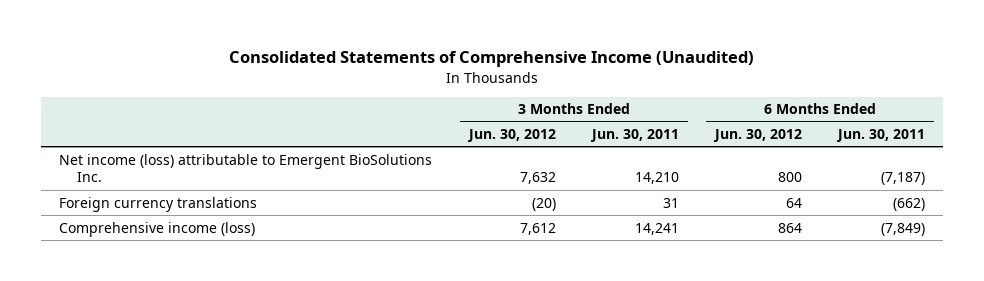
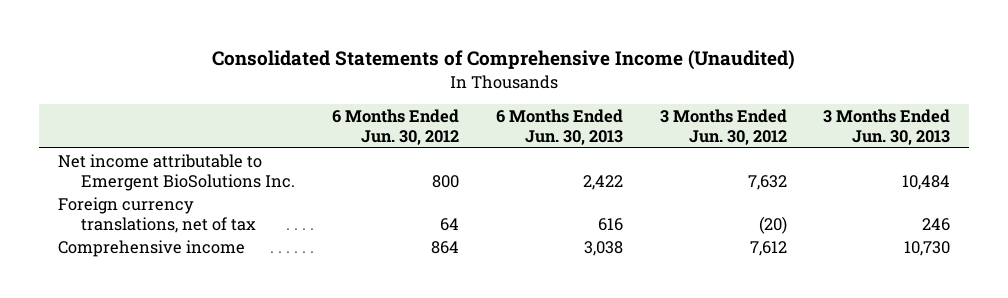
- | 3 Months Ended Jun. 30, 2012 | 3 Months Ended Jun. 30, 2011 | 6 Months Ended Jun. 30, 2012 | 6 Months Ended Jun. 30, 2011
+ | 6 Months Ended Jun. 30, 2012 | 6 Months Ended Jun. 30, 2013 | 3 Months Ended Jun. 30, 2012 | 3 Months Ended Jun. 30, 2013
- Net income (loss) attributable to Emergent BioSolutions Inc. | 7,632 | 14,210 | 800 | (7,187)
- Foreign currency translations | (20) | 31 | 64 | (662)
- Comprehensive income (loss) | 7,612 | 14,241 | 864 | (7,849)
+ Net income attributable to Emergent BioSolutions Inc. | 800 | 2,422 | 7,632 | 10,484
+ Foreign currency translations, net of tax | 64 | 616 | (20) | 246
+ Comprehensive income | 864 | 3,038 | 7,612 | 10,730

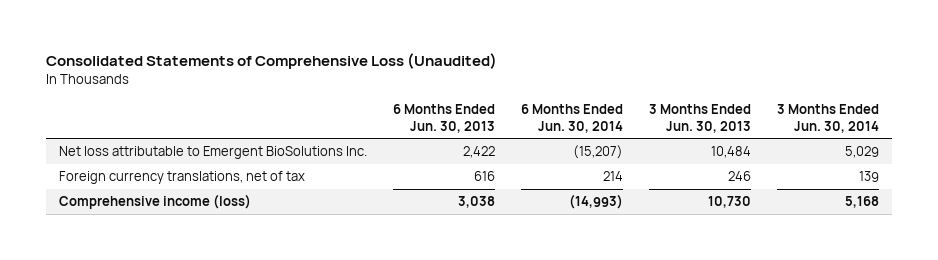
- Consolidated Statements of Comprehensive Income (Unaudited)
+ Consolidated Statements of Comprehensive Loss (Unaudited)
- | 6 Months Ended Jun. 30, 2012 | 6 Months Ended Jun. 30, 2013 | 3 Months Ended Jun. 30, 2012 | 3 Months Ended Jun. 30, 2013
+ | 6 Months Ended Jun. 30, 2013 | 6 Months Ended Jun. 30, 2014 | 3 Months Ended Jun. 30, 2013 | 3 Months Ended Jun. 30, 2014
- Net income attributable to Emergent BioSolutions Inc. | 800 | 2,422 | 7,632 | 10,484
+ Net loss attributable to Emergent BioSolutions Inc. | 2,422 | (15,207) | 10,484 | 5,029
- Comprehensive income | 864 | 3,038 | 7,612 | 10,730
+ Comprehensive income (loss) | 3,038 | (14,993) | 10,730 | 5,168

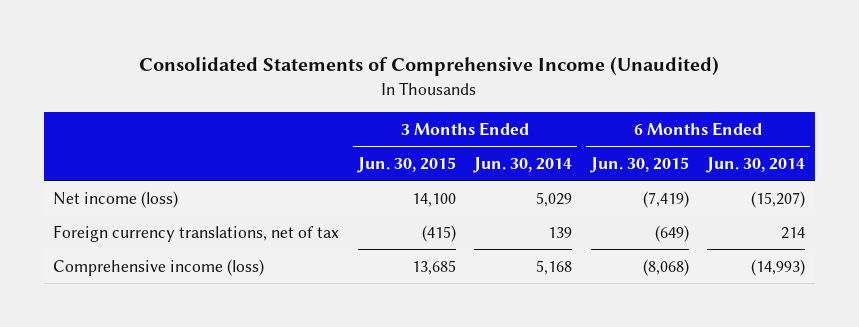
- Consolidated Statements of Comprehensive Loss (Unaudited)
+ Consolidated Statements of Comprehensive Income (Unaudited)
- | 6 Months Ended Jun. 30, 2013 | 6 Months Ended Jun. 30, 2014 | 3 Months Ended Jun. 30, 2013 | 3 Months Ended Jun. 30, 2014
+ | 3 Months Ended Jun. 30, 2015 | 3 Months Ended Jun. 30, 2014 | 6 Months Ended Jun. 30, 2015 | 6 Months Ended Jun. 30, 2014
- Net loss attributable to Emergent BioSolutions Inc. | 2,422 | (15,207) | 10,484 | 5,029
+ Net income (loss) | 14,100 | 5,029 | (7,419) | (15,207)

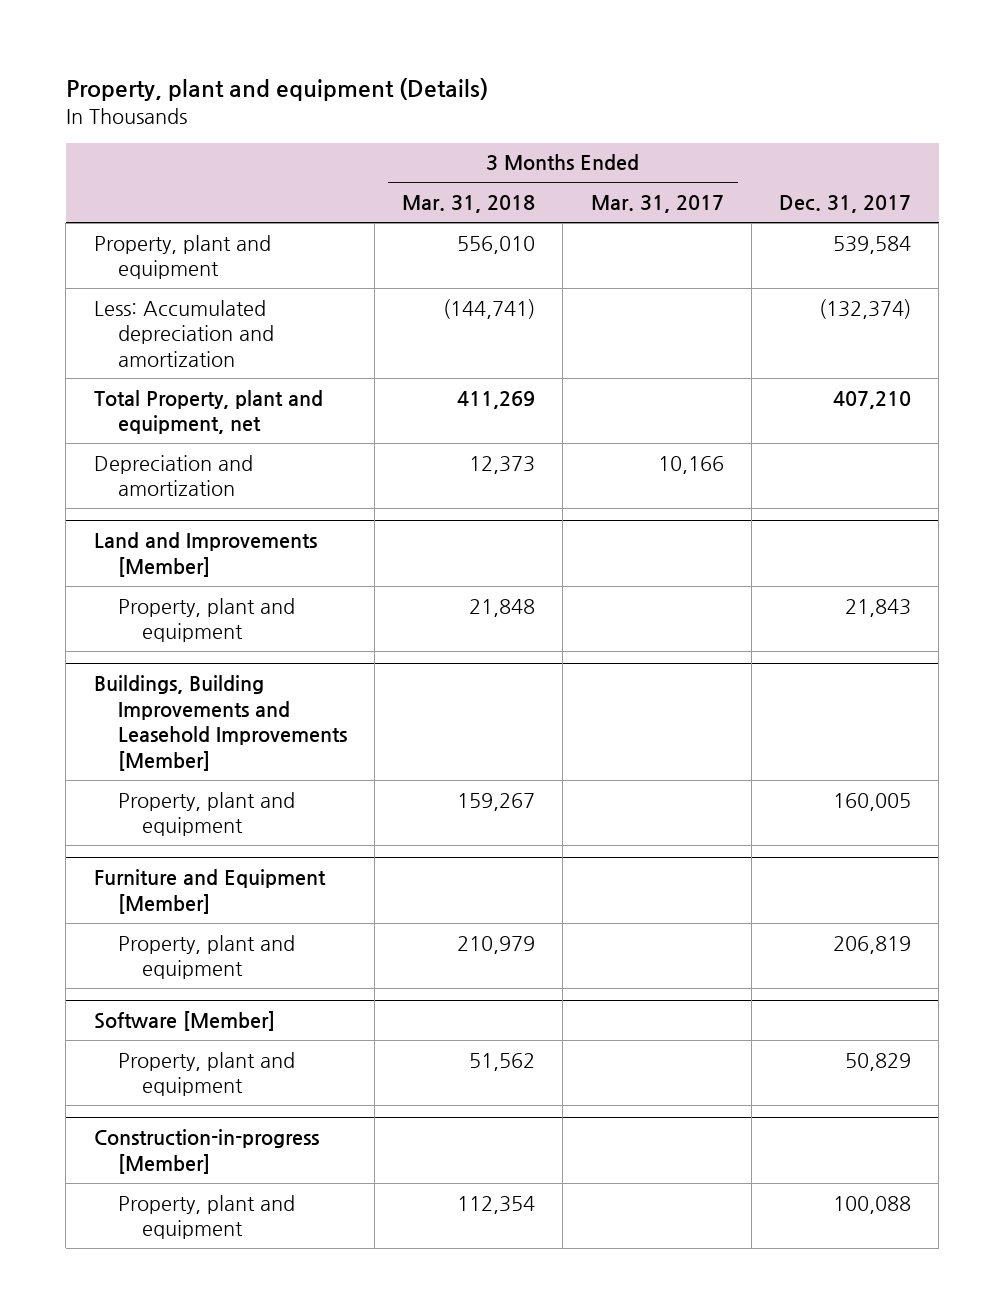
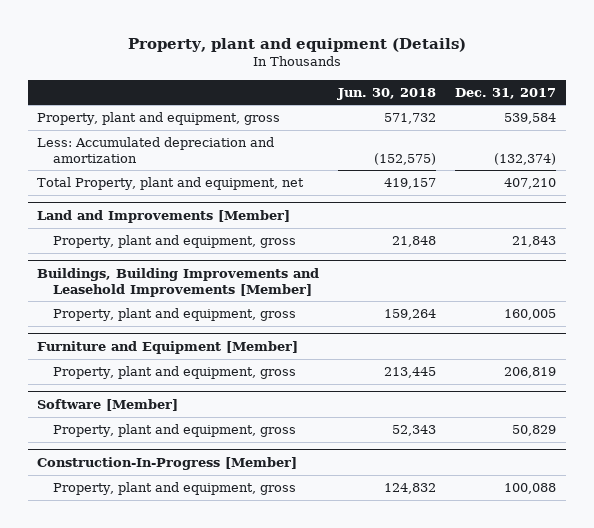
- | 3 Months Ended Mar. 31, 2018 | 3 Months Ended Mar. 31, 2017 | Dec. 31, 2017
+ | Jun. 30, 2018 | Dec. 31, 2017
- Property, plant and equipment | 556,010 | | 539,584
+ Property, plant and equipment, gross | 571,732 | 539,584
- Depreciation and amortization | 12,373 | 10,166 |
@ Land and Improvements [Member]
- Property, plant and equipment | 21,848 | | 21,843
+ Property, plant and equipment, gross | 21,848 | 21,843
@ Buildings, Building Improvements and Leasehold Improvements [Member]
- Property, plant and equipment | 159,267 | | 160,005
+ Property, plant and equipment, gross | 159,264 | 160,005
@ Furniture and Equipment [Member]
- Property, plant and equipment | 210,979 | | 206,819
+ Property, plant and equipment, gross | 213,445 | 206,819
@ Software [Member]
- Property, plant and equipment | 51,562 | | 50,829
- Construction-in-progress [Member]
- Property, plant and equipment | 112,354 | | 100,088
@ Software [Member]
+ Property, plant and equipment, gross | 52,343 | 50,829
+ Construction-In-Progress [Member]
+ Property, plant and equipment, gross | 124,832 | 100,088

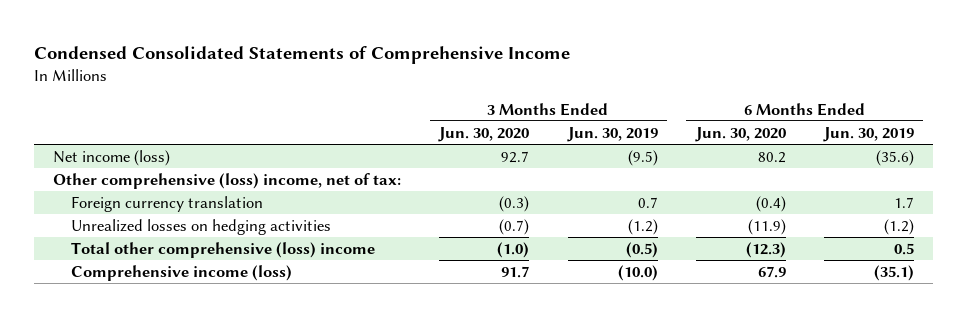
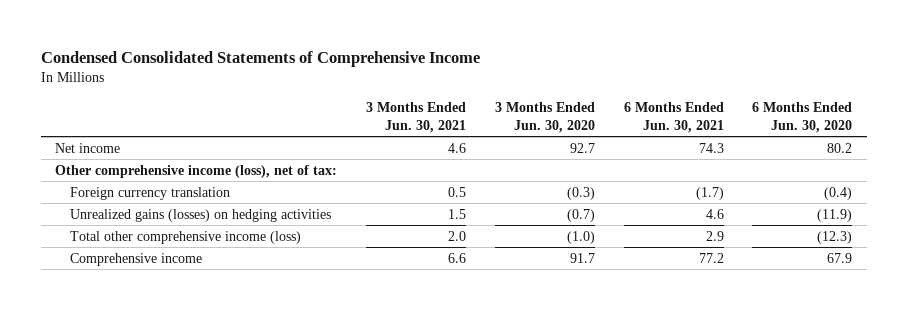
- | 3 Months Ended Jun. 30, 2020 | 3 Months Ended Jun. 30, 2019 | 6 Months Ended Jun. 30, 2020 | 6 Months Ended Jun. 30, 2019
+ | 3 Months Ended Jun. 30, 2021 | 3 Months Ended Jun. 30, 2020 | 6 Months Ended Jun. 30, 2021 | 6 Months Ended Jun. 30, 2020
- Net income (loss) | 92.7 | (9.5) | 80.2 | (35.6)
- Other comprehensive (loss) income, net of tax:
+ Net income | 4.6 | 92.7 | 74.3 | 80.2
+ Other comprehensive income (loss), net of tax:
- Unrealized losses on hedging activities | (0.7) | (1.2) | (11.9) | (1.2)
- Total other comprehensive (loss) income | (1.0) | (0.5) | (12.3) | 0.5
- Comprehensive income (loss) | 91.7 | (10.0) | 67.9 | (35.1)
+ Unrealized gains (losses) on hedging activities | 1.5 | (0.7) | 4.6 | (11.9)
+ Total other comprehensive income (loss) | 2.0 | (1.0) | 2.9 | (12.3)
+ Comprehensive income | 6.6 | 91.7 | 77.2 | 67.9

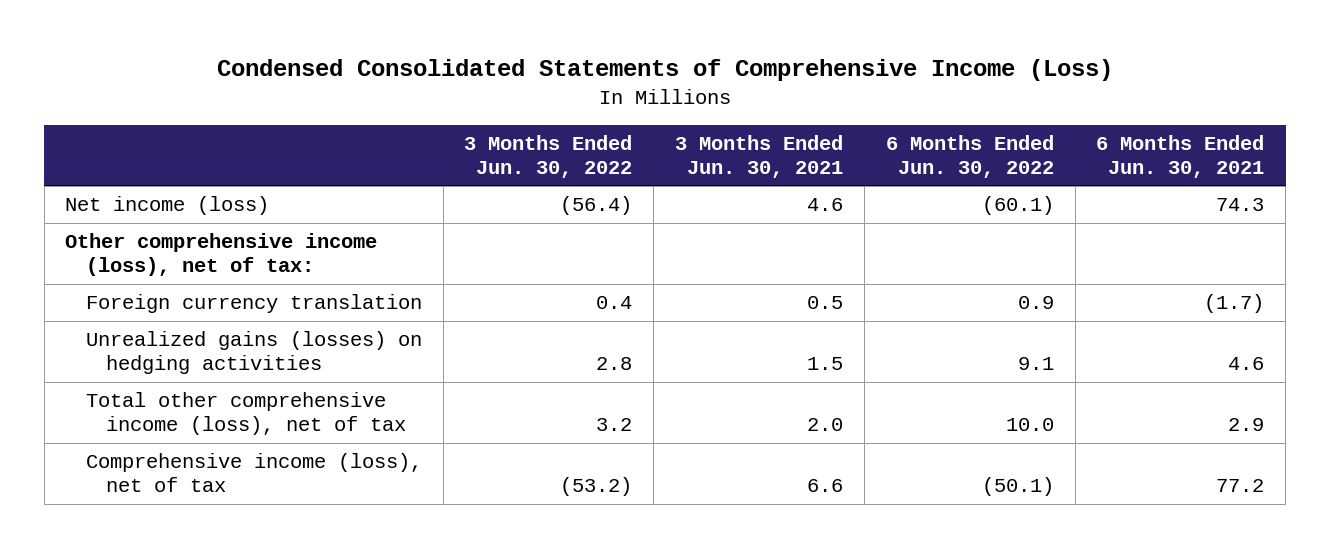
- Condensed Consolidated Statements of Comprehensive Income
+ Condensed Consolidated Statements of Comprehensive Income (Loss)
- | 3 Months Ended Jun. 30, 2021 | 3 Months Ended Jun. 30, 2020 | 6 Months Ended Jun. 30, 2021 | 6 Months Ended Jun. 30, 2020
+ | 3 Months Ended Jun. 30, 2022 | 3 Months Ended Jun. 30, 2021 | 6 Months Ended Jun. 30, 2022 | 6 Months Ended Jun. 30, 2021
- Net income | 4.6 | 92.7 | 74.3 | 80.2
+ Net income (loss) | (56.4) | 4.6 | (60.1) | 74.3
- Total other comprehensive income (loss) | 2.0 | (1.0) | 2.9 | (12.3)
- Comprehensive income | 6.6 | 91.7 | 77.2 | 67.9
+ Total other comprehensive income (loss), net of tax | 3.2 | 2.0 | 10.0 | 2.9
+ Comprehensive income (loss), net of tax | (53.2) | 6.6 | (50.1) | 77.2

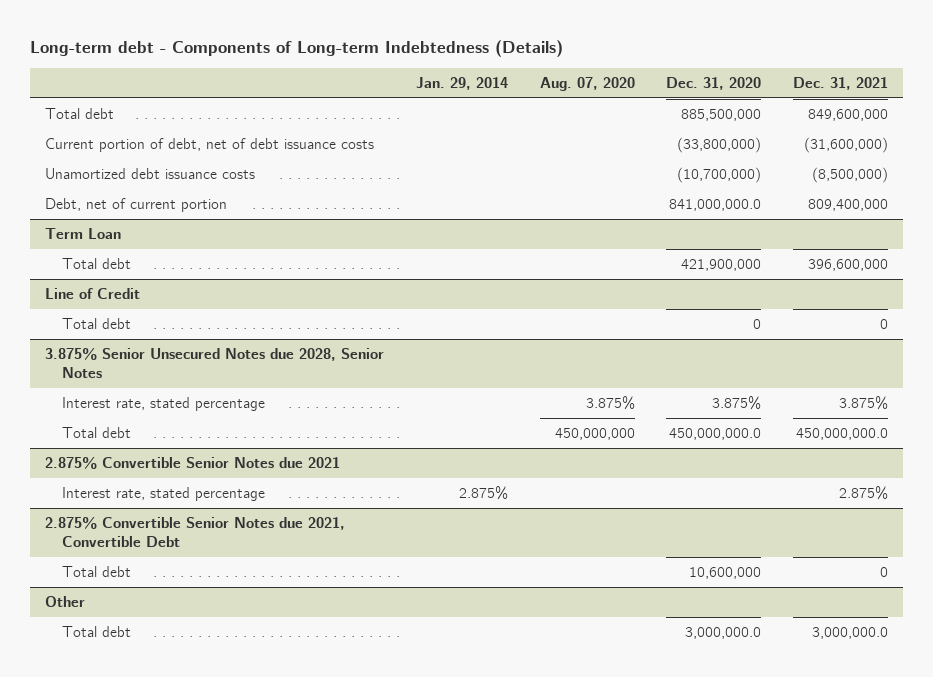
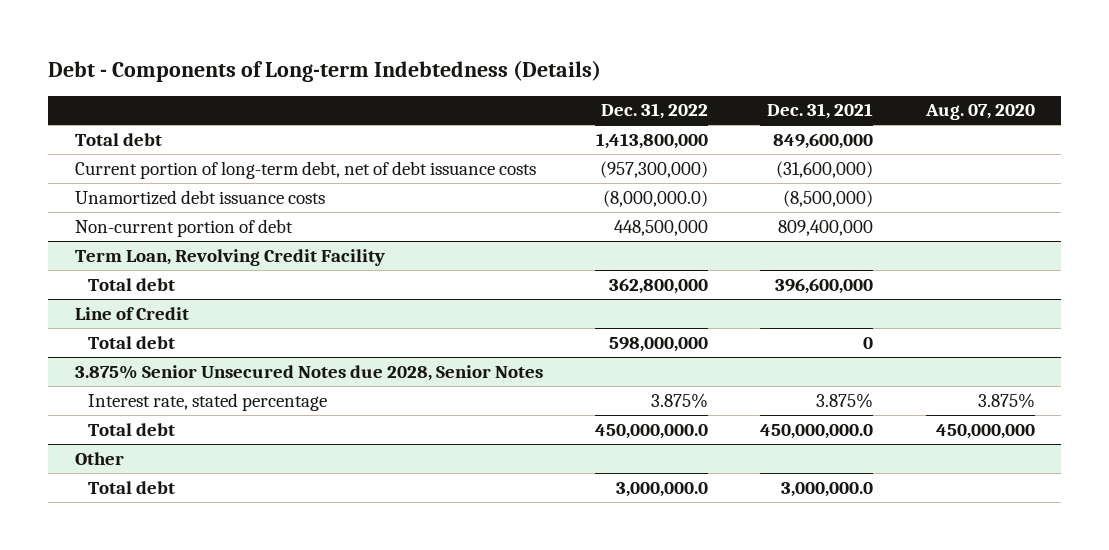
- Long-term debt - Components of Long-term Indebtedness (Details)
+ Debt - Components of Long-term Indebtedness (Details)
- | Jan. 29, 2014 | Aug. 07, 2020 | Dec. 31, 2020 | Dec. 31, 2021
+ | Dec. 31, 2022 | Dec. 31, 2021 | Aug. 07, 2020
- Current portion of debt, net of debt issuance costs | | | (33,800,000) | (31,600,000)
+ Current portion of long-term debt, net of debt issuance costs | (957,300,000) | (31,600,000) |
- Debt, net of current portion | | | 841,000,000.0 | 809,400,000
- Term Loan
+ Non-current portion of debt | 448,500,000 | 809,400,000 |
+ Term Loan, Revolving Credit Facility
- 2.875% Convertible Senior Notes due 2021
- Interest rate, stated percentage | 2.875% | | | 2.875%
- 2.875% Convertible Senior Notes due 2021, Convertible Debt
- Total debt | | | 10,600,000 | 0

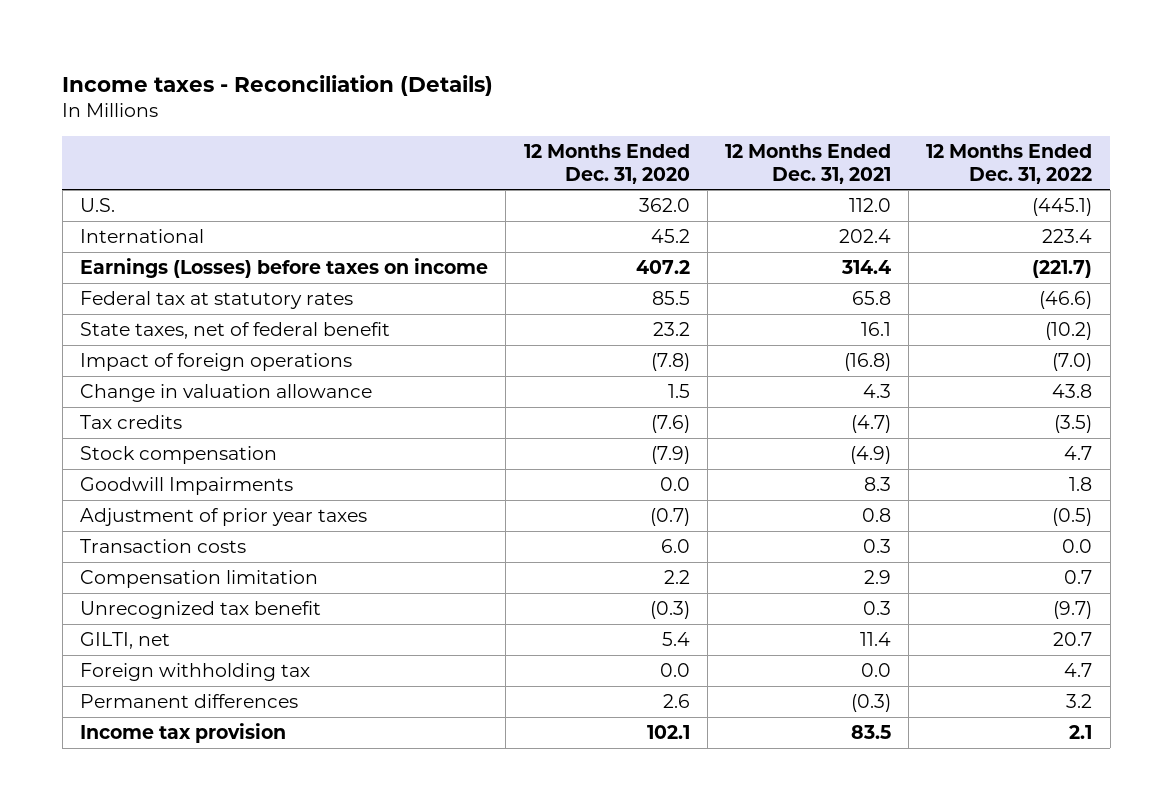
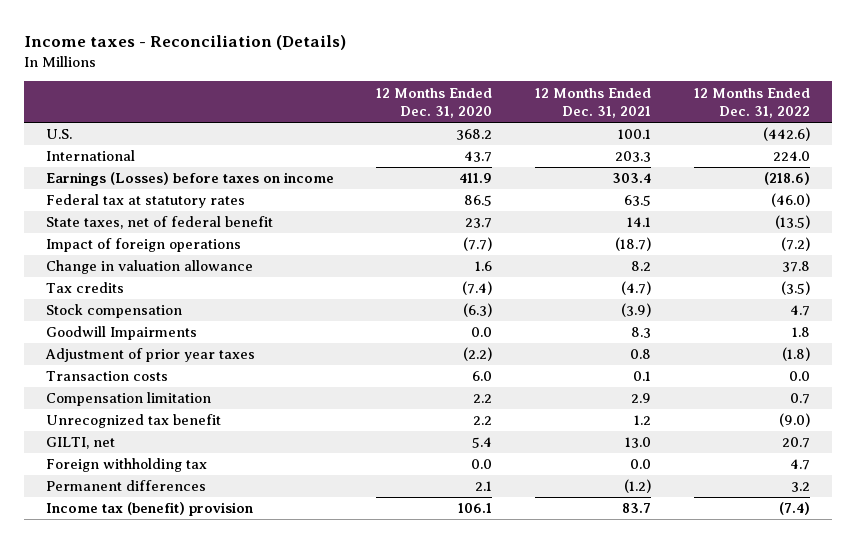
- U.S. | 362.0 | 112.0 | (445.1)
- International | 45.2 | 202.4 | 223.4
- Earnings (Losses) before taxes on income | 407.2 | 314.4 | (221.7)
- Federal tax at statutory rates | 85.5 | 65.8 | (46.6)
- State taxes, net of federal benefit | 23.2 | 16.1 | (10.2)
- Impact of foreign operations | (7.8) | (16.8) | (7.0)
- Change in valuation allowance | 1.5 | 4.3 | 43.8
- Tax credits | (7.6) | (4.7) | (3.5)
- Stock compensation | (7.9) | (4.9) | 4.7
+ U.S. | 368.2 | 100.1 | (442.6)
+ International | 43.7 | 203.3 | 224.0
+ Earnings (Losses) before taxes on income | 411.9 | 303.4 | (218.6)
+ Federal tax at statutory rates | 86.5 | 63.5 | (46.0)
+ State taxes, net of federal benefit | 23.7 | 14.1 | (13.5)
+ Impact of foreign operations | (7.7) | (18.7) | (7.2)
+ Change in valuation allowance | 1.6 | 8.2 | 37.8
+ Tax credits | (7.4) | (4.7) | (3.5)
+ Stock compensation | (6.3) | (3.9) | 4.7
- Adjustment of prior year taxes | (0.7) | 0.8 | (0.5)
- Transaction costs | 6.0 | 0.3 | 0.0
+ Adjustment of prior year taxes | (2.2) | 0.8 | (1.8)
+ Transaction costs | 6.0 | 0.1 | 0.0
- Unrecognized tax benefit | (0.3) | 0.3 | (9.7)
- GILTI, net | 5.4 | 11.4 | 20.7
+ Unrecognized tax benefit | 2.2 | 1.2 | (9.0)
+ GILTI, net | 5.4 | 13.0 | 20.7
- Permanent differences | 2.6 | (0.3) | 3.2
- Income tax provision | 102.1 | 83.5 | 2.1
+ Permanent differences | 2.1 | (1.2) | 3.2
+ Income tax (benefit) provision | 106.1 | 83.7 | (7.4)

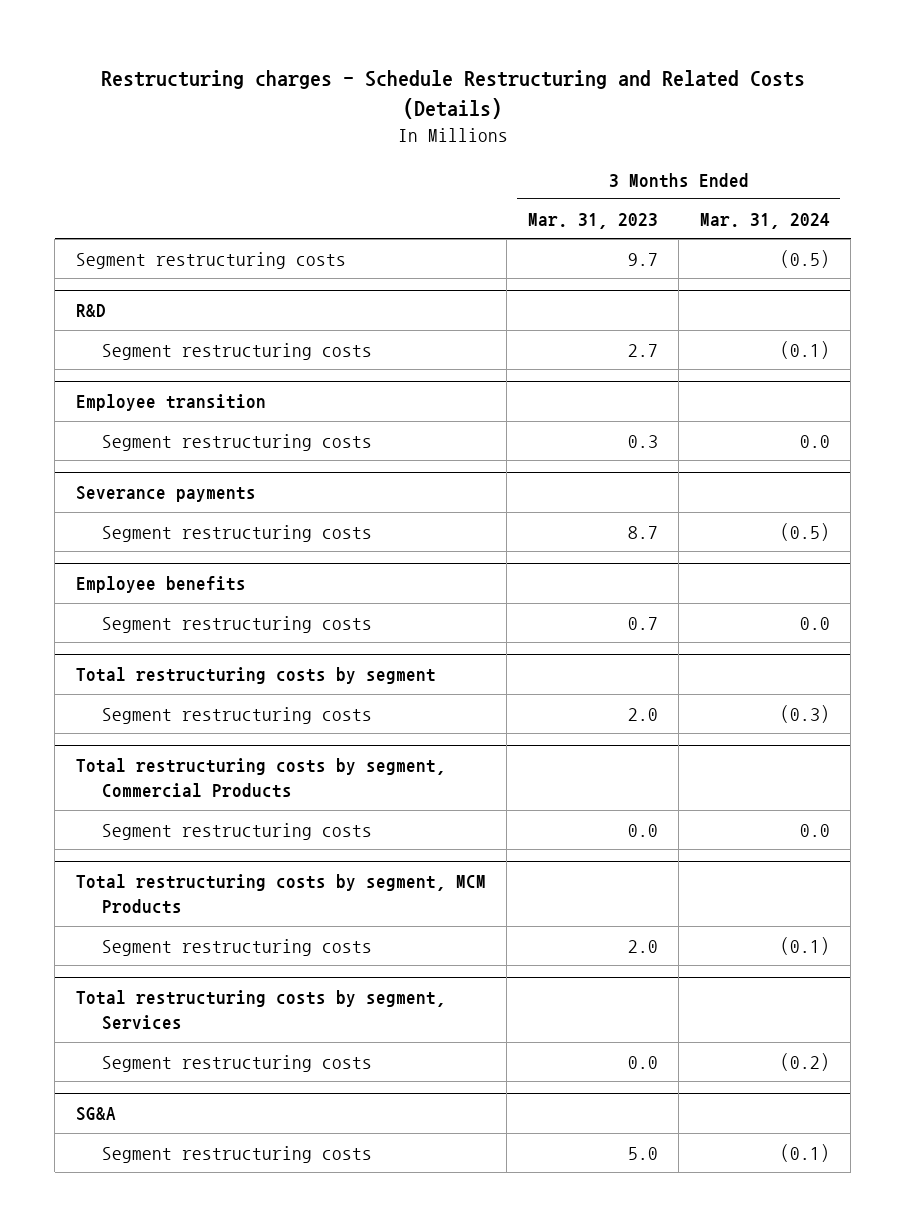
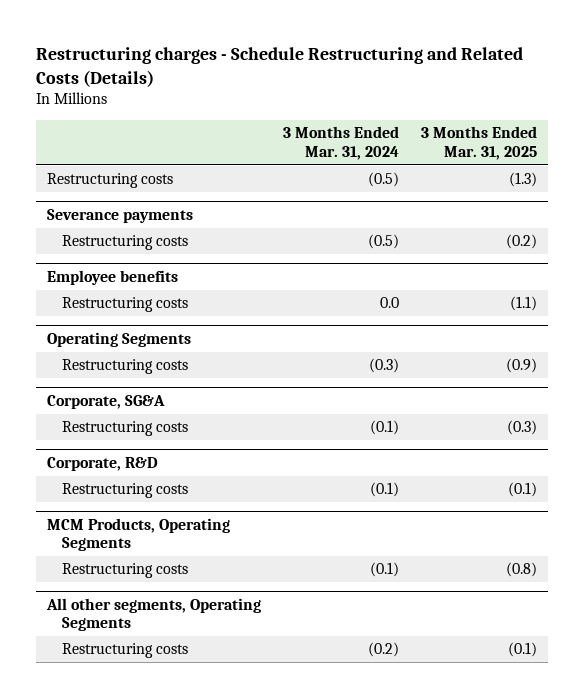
- | 3 Months Ended Mar. 31, 2023 | 3 Months Ended Mar. 31, 2024
+ | 3 Months Ended Mar. 31, 2024 | 3 Months Ended Mar. 31, 2025
- Segment restructuring costs | 9.7 | (0.5)
- R&D
- Segment restructuring costs | 2.7 | (0.1)
- Employee transition
- Segment restructuring costs | 0.3 | 0.0
+ Restructuring costs | (0.5) | (1.3)
@ Severance payments
- Segment restructuring costs | 8.7 | (0.5)
+ Restructuring costs | (0.5) | (0.2)
@ Employee benefits
- Segment restructuring costs | 0.7 | 0.0
- Total restructuring costs by segment
- Segment restructuring costs | 2.0 | (0.3)
- Total restructuring costs by segment, Commercial Products
- Segment restructuring costs | 0.0 | 0.0
- Total restructuring costs by segment, MCM Products
- Segment restructuring costs | 2.0 | (0.1)
- Total restructuring costs by segment, Services
- Segment restructuring costs | 0.0 | (0.2)
- SG&A
- Segment restructuring costs | 5.0 | (0.1)
@ Employee benefits
+ Restructuring costs | 0.0 | (1.1)
+ Operating Segments
+ Restructuring costs | (0.3) | (0.9)
+ Corporate, SG&A
+ Restructuring costs | (0.1) | (0.3)
+ Corporate, R&D
+ Restructuring costs | (0.1) | (0.1)
+ MCM Products, Operating Segments
+ Restructuring costs | (0.1) | (0.8)
+ All other segments, Operating Segments
+ Restructuring costs | (0.2) | (0.1)

